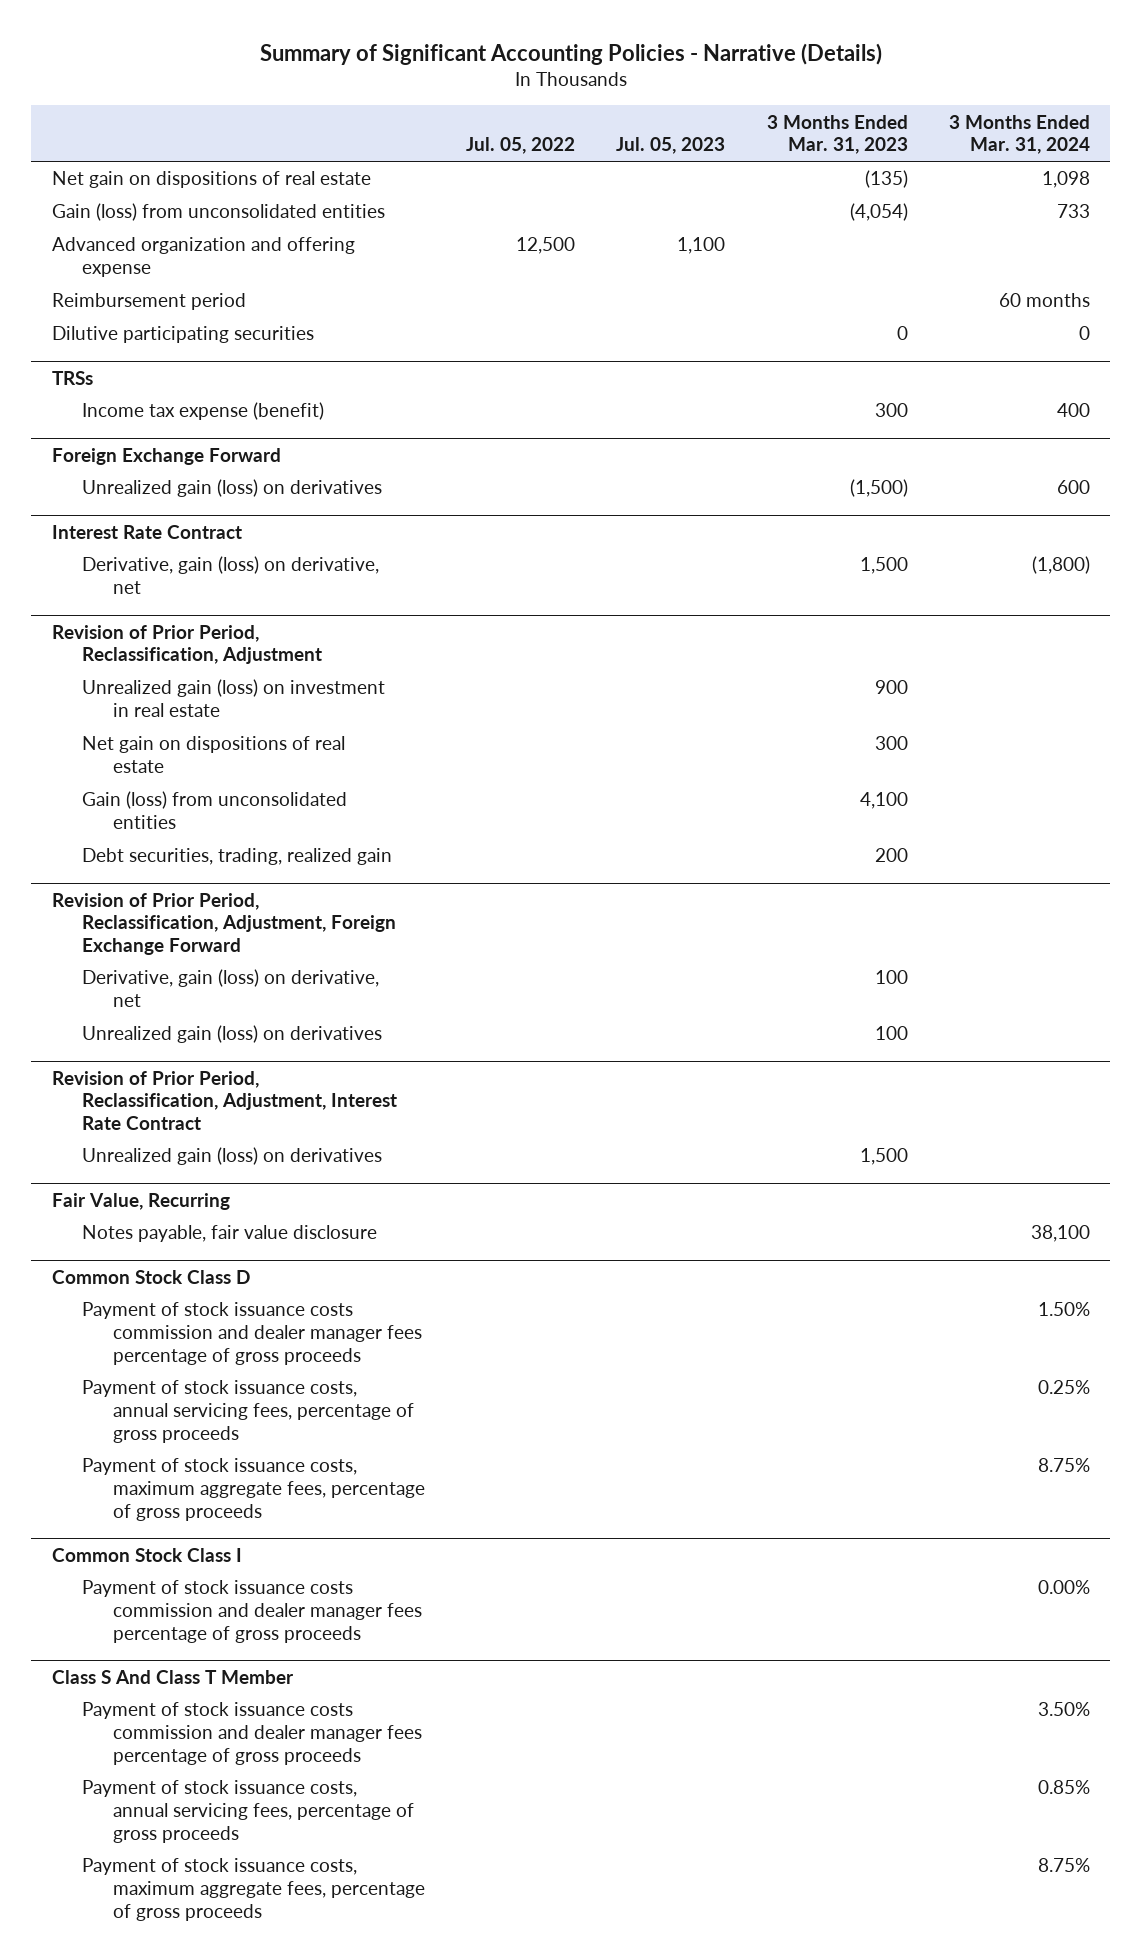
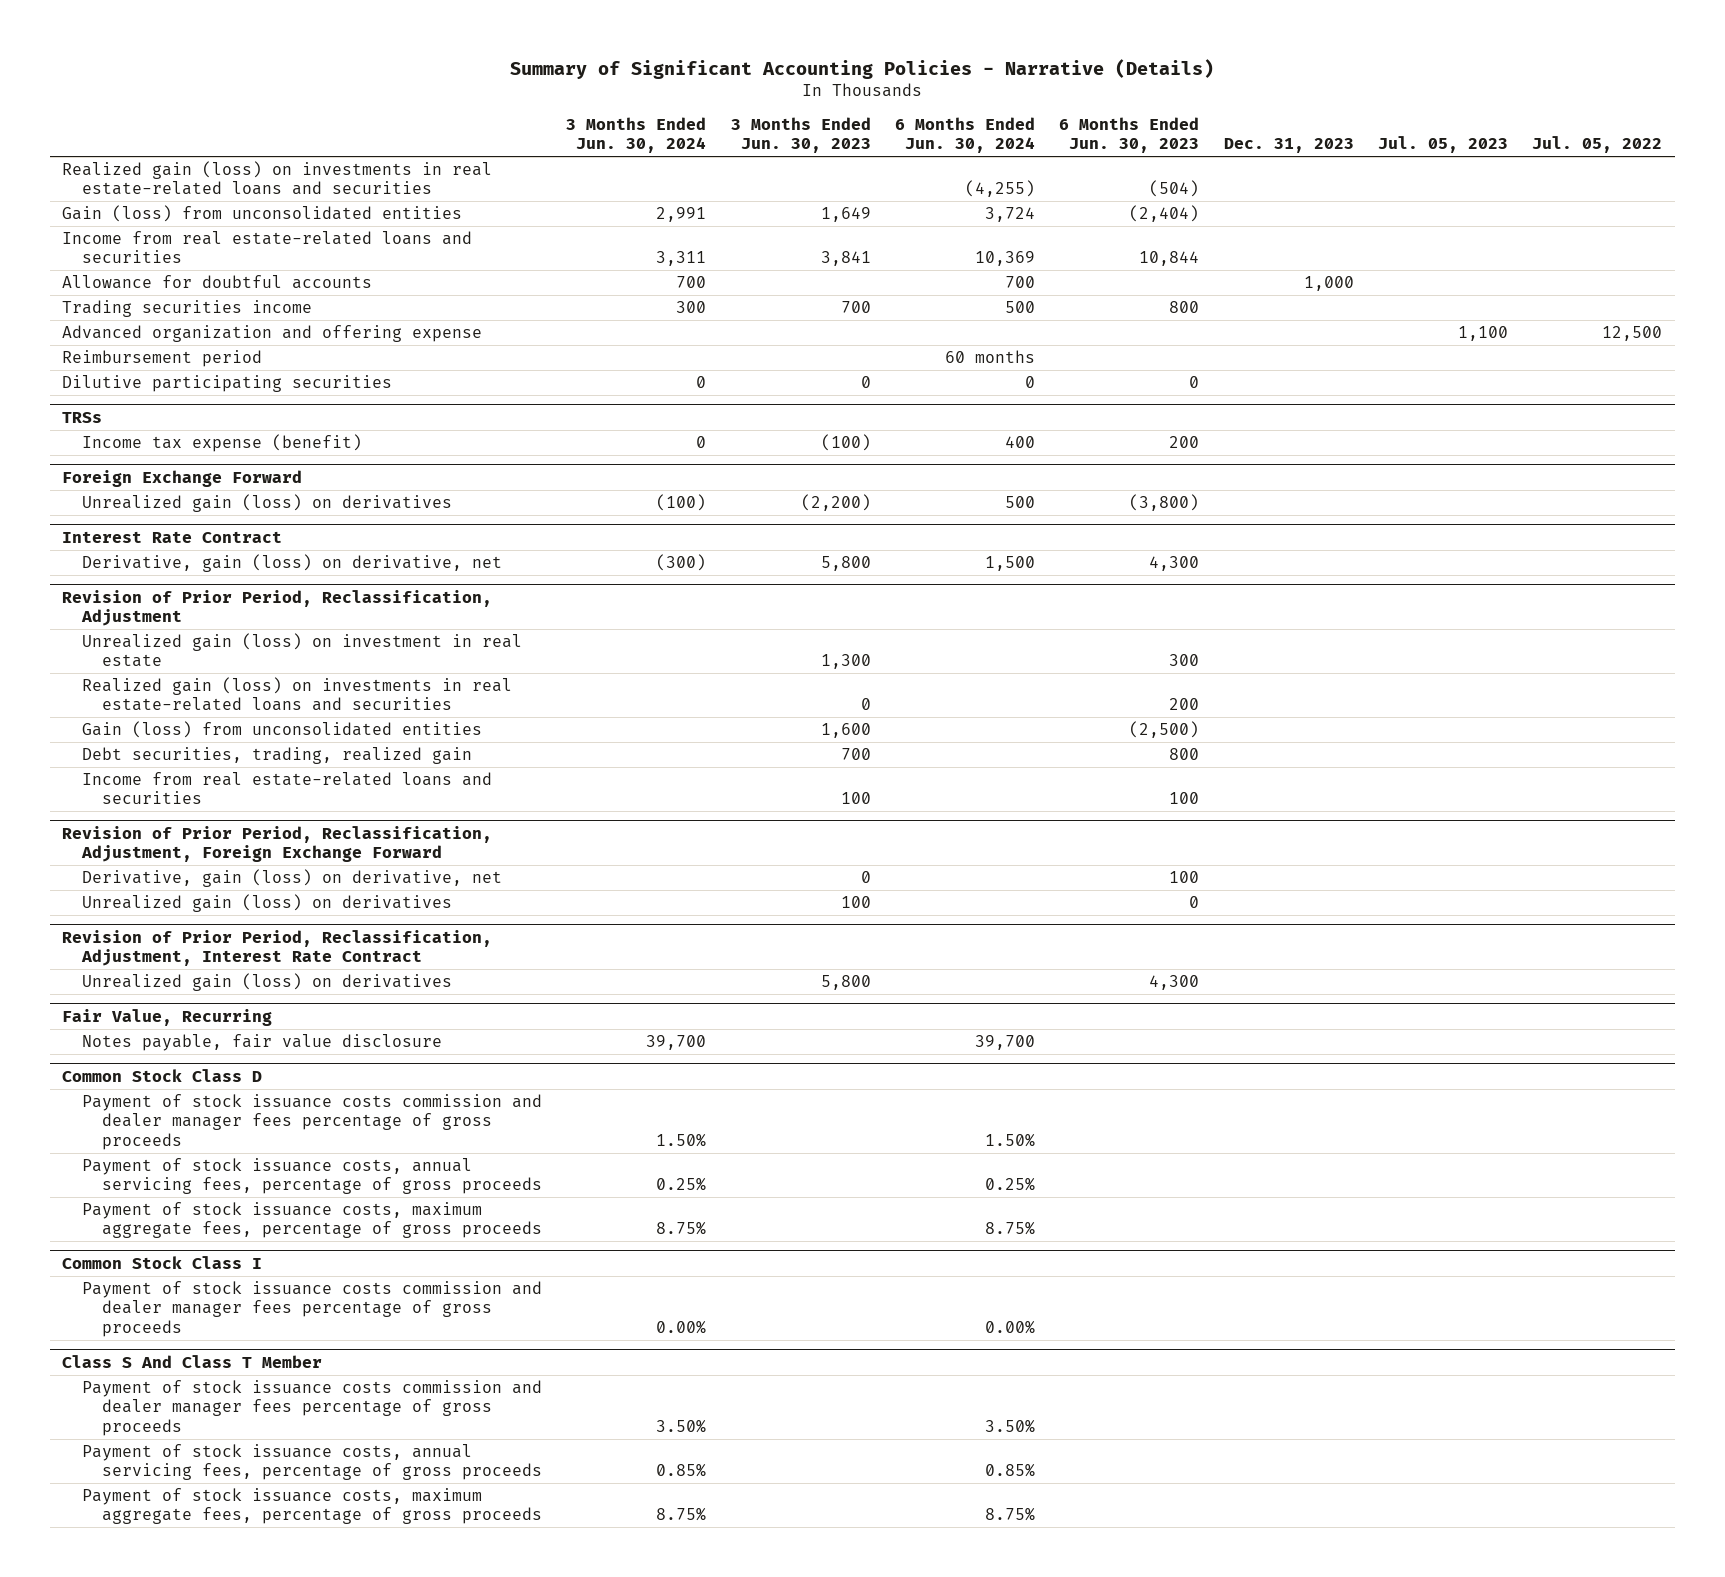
- | Jul. 05, 2022 | Jul. 05, 2023 | 3 Months Ended Mar. 31, 2023 | 3 Months Ended Mar. 31, 2024
+ | 3 Months Ended Jun. 30, 2024 | 3 Months Ended Jun. 30, 2023 | 6 Months Ended Jun. 30, 2024 | 6 Months Ended Jun. 30, 2023 | Dec. 31, 2023 | Jul. 05, 2023 | Jul. 05, 2022
- Net gain on dispositions of real estate | | | (135) | 1,098
+ Realized gain (loss) on investments in real estate-related loans and securities | | | (4,255) | (504) | | |
+ Income from real estate-related loans and securities | 3,311 | 3,841 | 10,369 | 10,844 | | |
+ Allowance for doubtful accounts | 700 | | 700 | | 1,000 | |
+ Trading securities income | 300 | 700 | 500 | 800 | | |
@ Revision of Prior Period, Reclassification, Adjustment
- Net gain on dispositions of real estate | | | 300 |
+ Realized gain (loss) on investments in real estate-related loans and securities | | 0 | | 200 | | |
+ Income from real estate-related loans and securities | | 100 | | 100 | | |

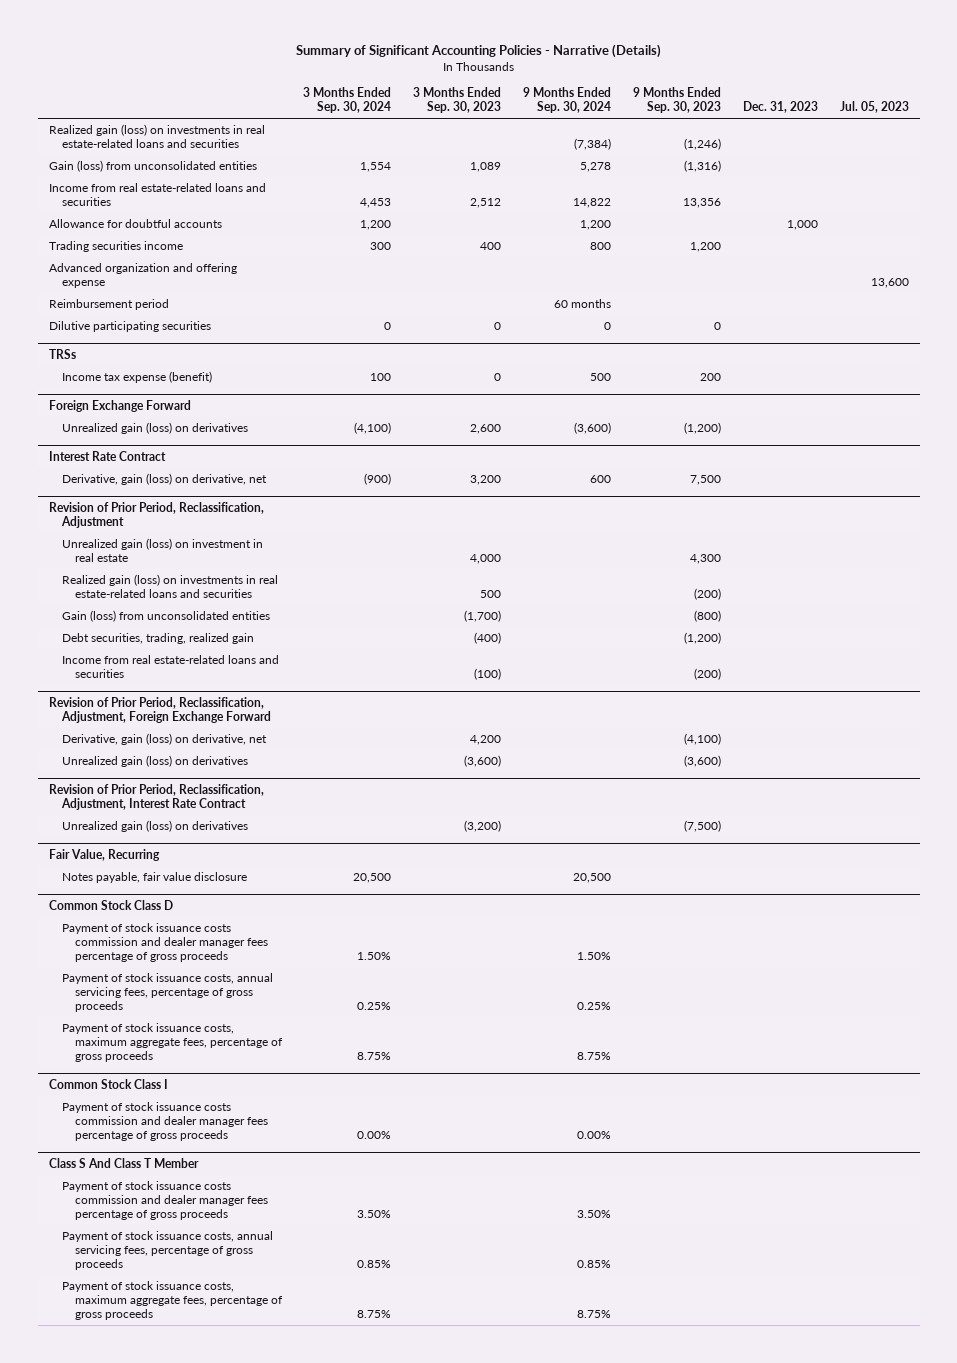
- | 3 Months Ended Jun. 30, 2024 | 3 Months Ended Jun. 30, 2023 | 6 Months Ended Jun. 30, 2024 | 6 Months Ended Jun. 30, 2023 | Dec. 31, 2023 | Jul. 05, 2023 | Jul. 05, 2022
+ | 3 Months Ended Sep. 30, 2024 | 3 Months Ended Sep. 30, 2023 | 9 Months Ended Sep. 30, 2024 | 9 Months Ended Sep. 30, 2023 | Dec. 31, 2023 | Jul. 05, 2023
- Advanced organization and offering expense | | | | | | 1,100 | 12,500
+ Advanced organization and offering expense | | | | | | 13,600

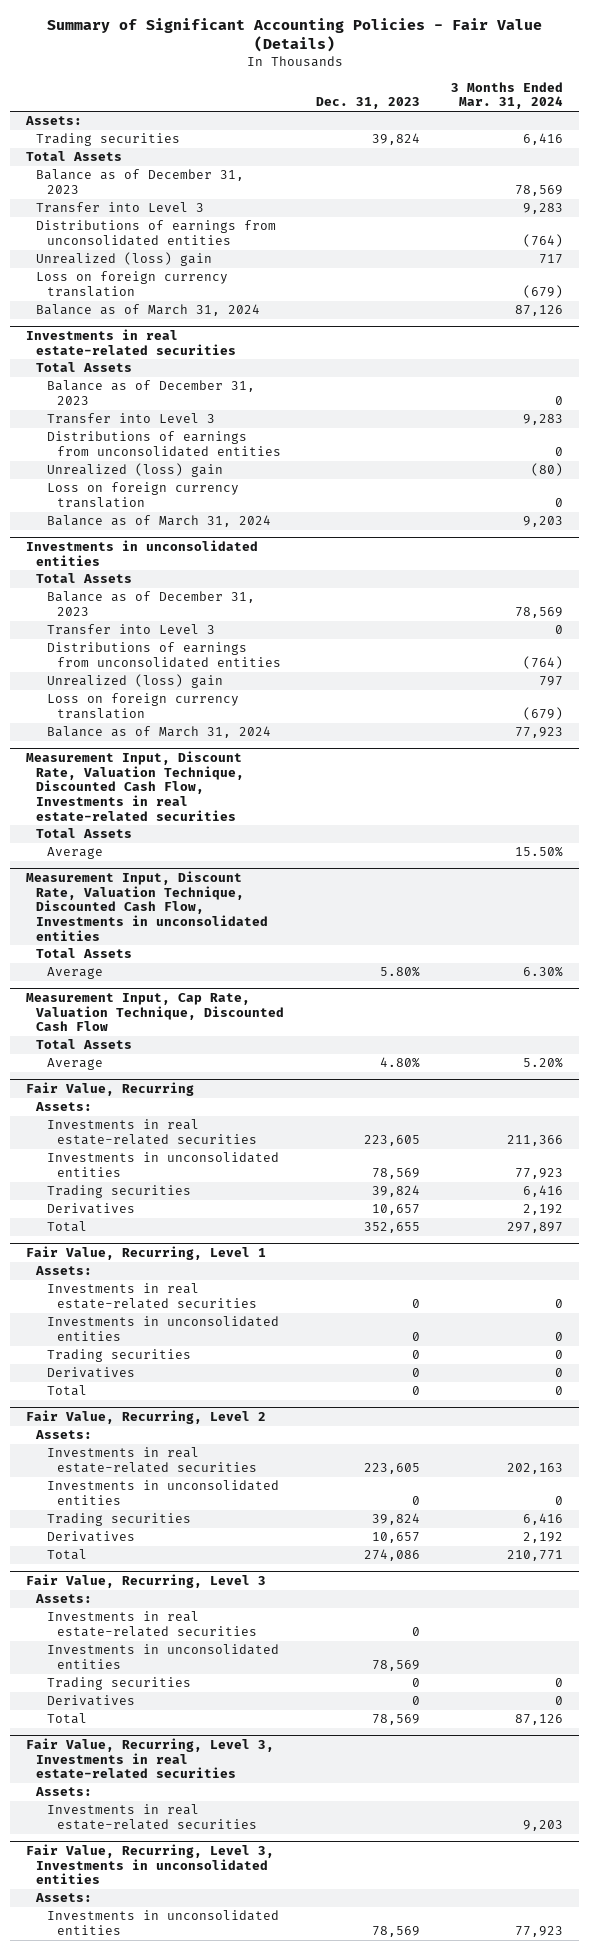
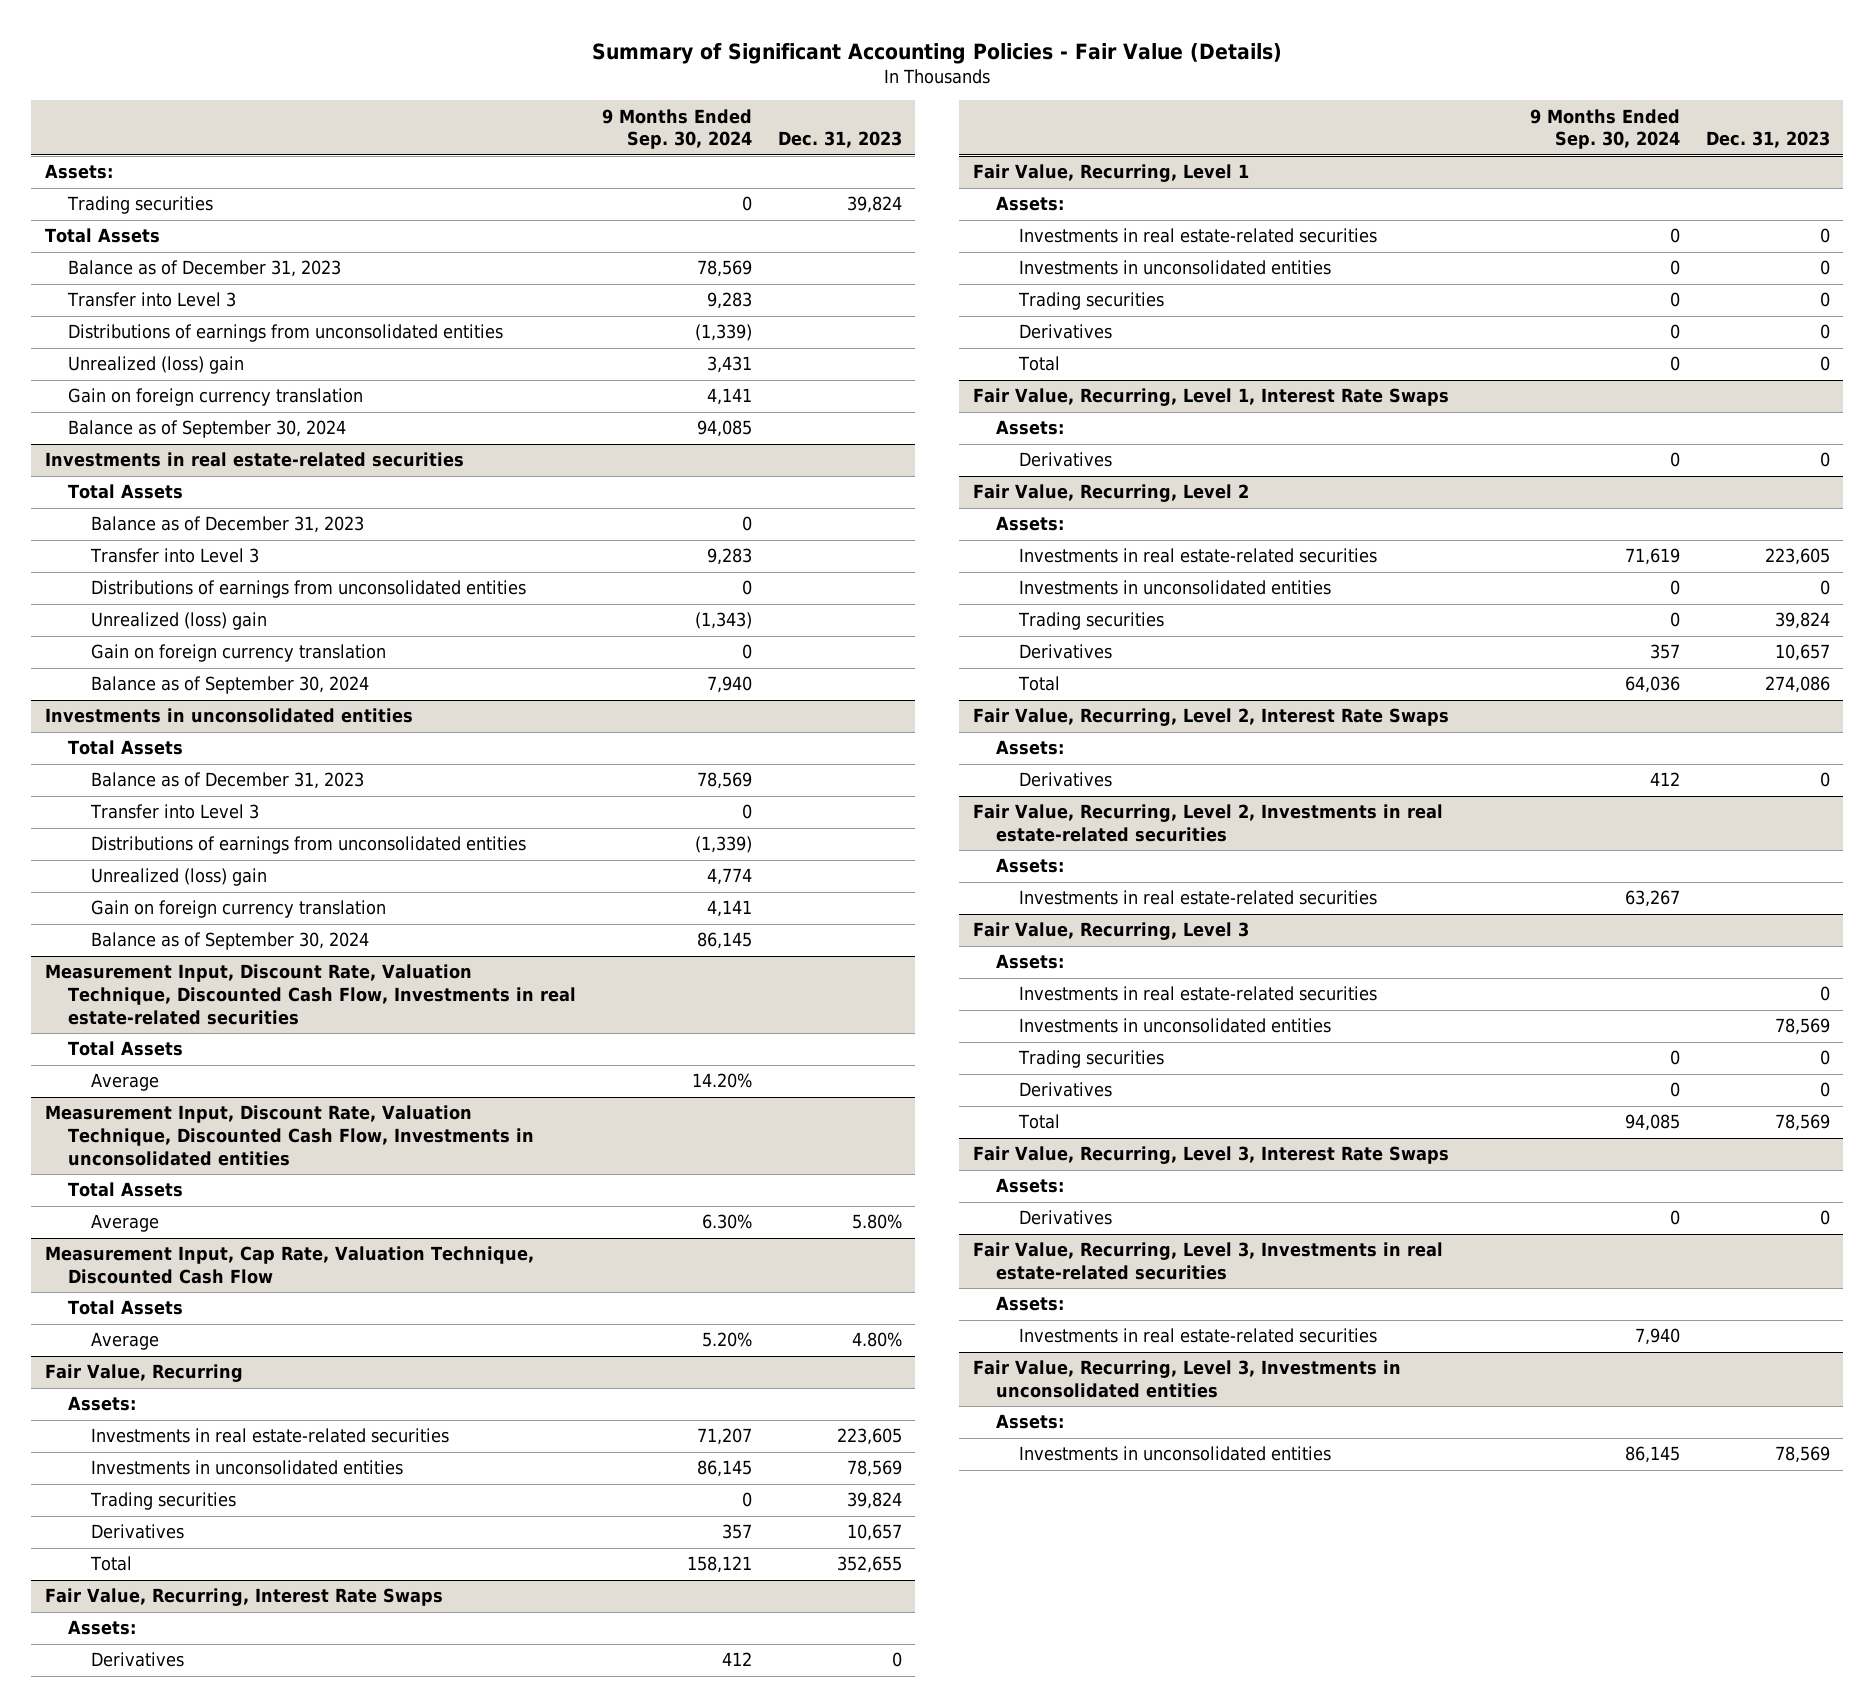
- | Dec. 31, 2023 | 3 Months Ended Mar. 31, 2024
+ | 9 Months Ended Sep. 30, 2024 | Dec. 31, 2023
- Loss on foreign currency translation | | (679)
- Balance as of March 31, 2024 | | 87,126
+ Gain on foreign currency translation | 4,141 |
+ Balance as of September 30, 2024 | 94,085 |
@ Investments in real estate-related securities
- Loss on foreign currency translation | | 0
- Balance as of March 31, 2024 | | 9,203
+ Gain on foreign currency translation | 0 |
+ Balance as of September 30, 2024 | 7,940 |
@ Investments in unconsolidated entities
- Loss on foreign currency translation | | (679)
- Balance as of March 31, 2024 | | 77,923
+ Gain on foreign currency translation | 4,141 |
+ Balance as of September 30, 2024 | 86,145 |
+ Fair Value, Recurring, Interest Rate Swaps
+ Assets:
+ Derivatives | 412 | 0
+ Fair Value, Recurring, Level 1, Interest Rate Swaps
+ Assets:
+ Derivatives | 0 | 0
+ Fair Value, Recurring, Level 2, Interest Rate Swaps
+ Assets:
+ Derivatives | 412 | 0
+ Fair Value, Recurring, Level 2, Investments in real estate-related securities
+ Assets:
+ Investments in real estate-related securities | 63,267 |
+ Fair Value, Recurring, Level 3, Interest Rate Swaps
+ Assets:
+ Derivatives | 0 | 0

